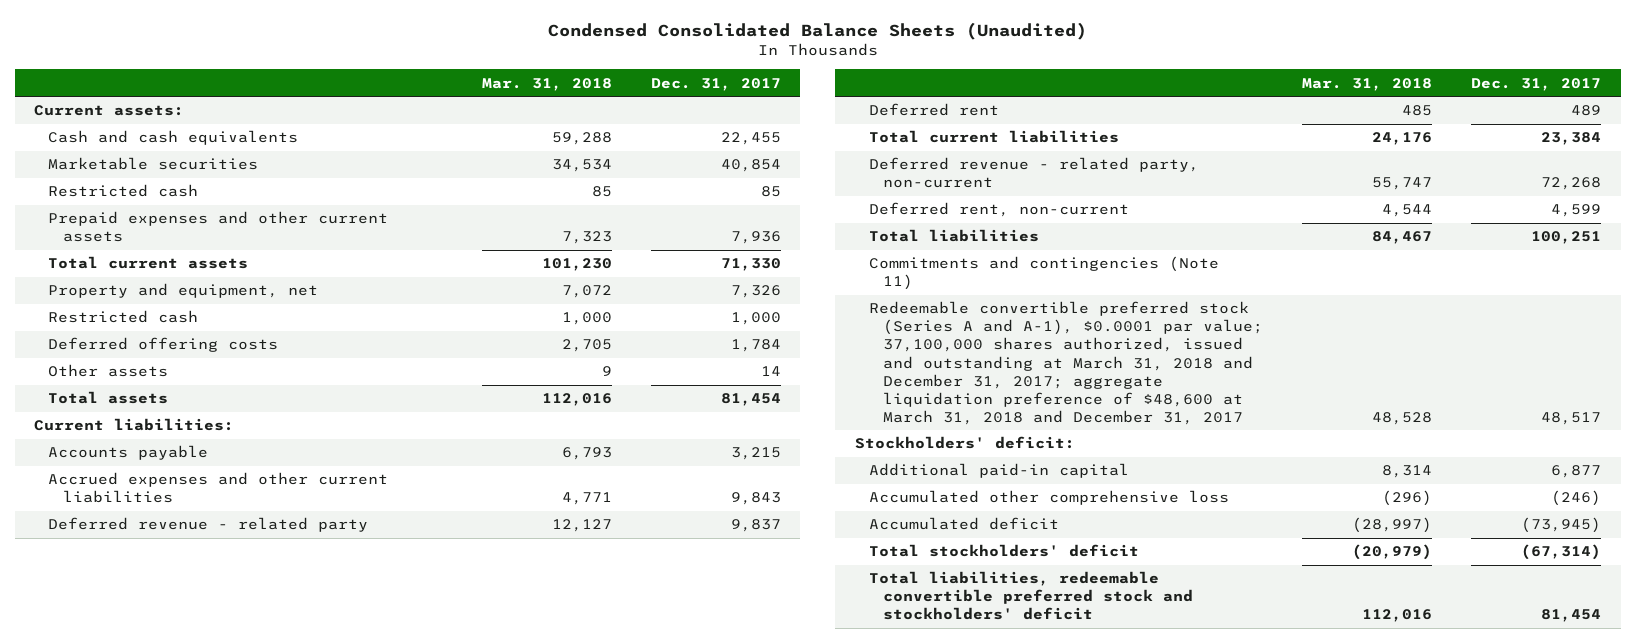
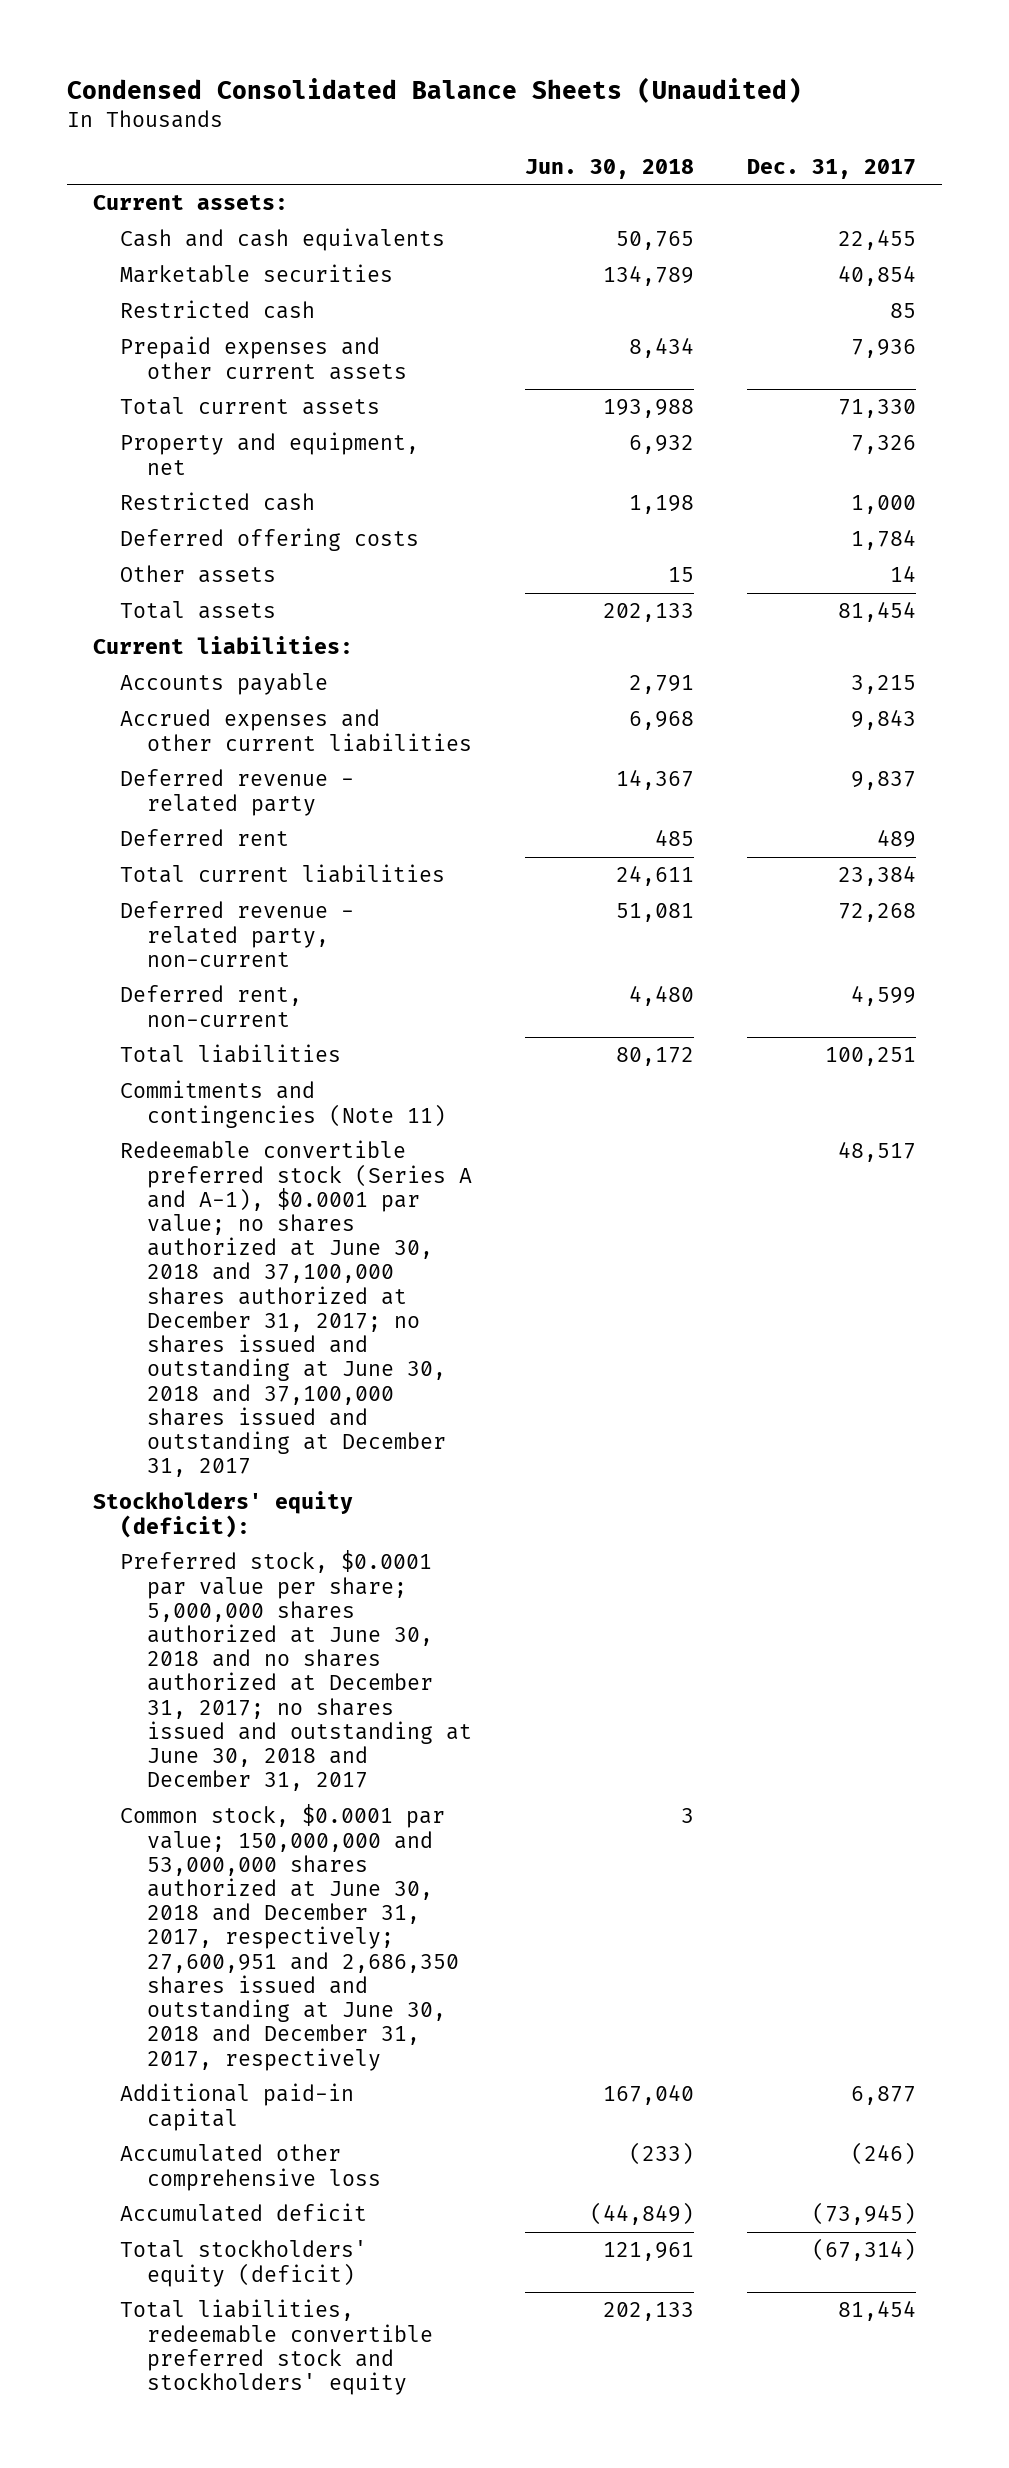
- | Mar. 31, 2018 | Dec. 31, 2017
+ | Jun. 30, 2018 | Dec. 31, 2017
- Redeemable convertible preferred stock (Series A and A-1), $0.0001 par value; 37,100,000 shares authorized, issued and outstanding at March 31, 2018 and December 31, 2017; aggregate liquidation preference of $48,600 at March 31, 2018 and December 31, 2017 | 48,528 | 48,517
- Stockholders' deficit:
+ Redeemable convertible preferred stock (Series A and A-1), $0.0001 par value; no shares authorized at June 30, 2018 and 37,100,000 shares authorized at December 31, 2017; no shares issued and outstanding at June 30, 2018 and 37,100,000 shares issued and outstanding at December 31, 2017 | | 48,517
+ Stockholders' equity (deficit):
+ Preferred stock, $0.0001 par value per share; 5,000,000 shares authorized at June 30, 2018 and no shares authorized at December 31, 2017; no shares issued and outstanding at June 30, 2018 and December 31, 2017
+ Common stock, $0.0001 par value; 150,000,000 and 53,000,000 shares authorized at June 30, 2018 and December 31, 2017, respectively; 27,600,951 and 2,686,350 shares issued and outstanding at June 30, 2018 and December 31, 2017, respectively | 3 |
- Total stockholders' deficit | (20,979) | (67,314)
- Total liabilities, redeemable convertible preferred stock and stockholders' deficit | 112,016 | 81,454
+ Total stockholders' equity (deficit) | 121,961 | (67,314)
+ Total liabilities, redeemable convertible preferred stock and stockholders' equity | 202,133 | 81,454

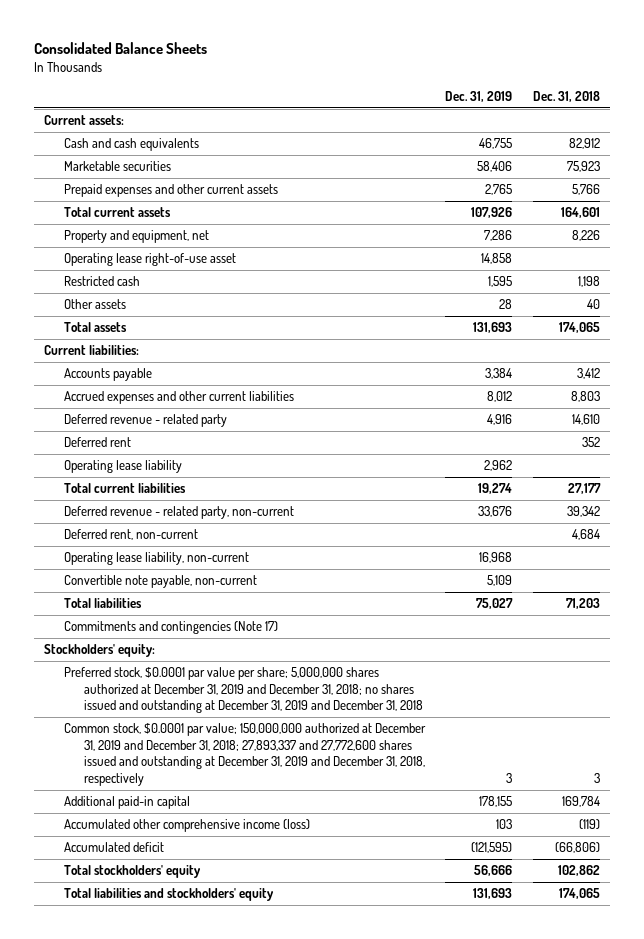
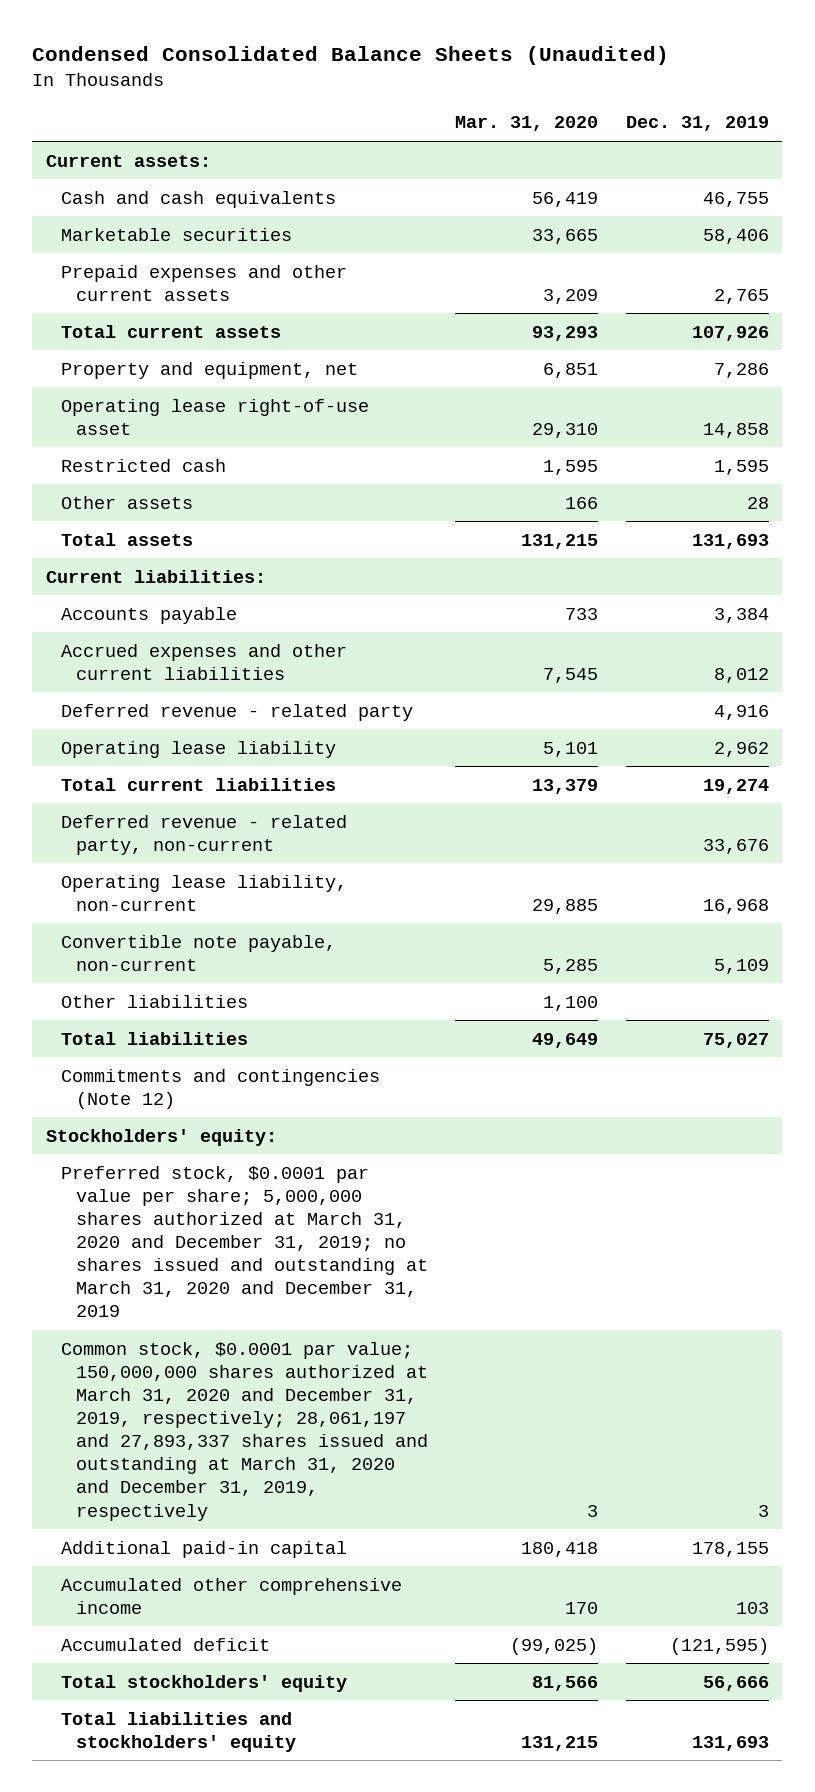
- Consolidated Balance Sheets
+ Condensed Consolidated Balance Sheets (Unaudited)
- | Dec. 31, 2019 | Dec. 31, 2018
+ | Mar. 31, 2020 | Dec. 31, 2019
- Deferred rent | | 352
- Deferred rent, non-current | | 4,684
+ Other liabilities | 1,100 |
- Commitments and contingencies (Note 17)
+ Commitments and contingencies (Note 12)
- Preferred stock, $0.0001 par value per share; 5,000,000 shares authorized at December 31, 2019 and December 31, 2018; no shares issued and outstanding at December 31, 2019 and December 31, 2018
- Common stock, $0.0001 par value; 150,000,000 authorized at December 31, 2019 and December 31, 2018; 27,893,337 and 27,772,600 shares issued and outstanding at December 31, 2019 and December 31, 2018, respectively | 3 | 3
+ Preferred stock, $0.0001 par value per share; 5,000,000 shares authorized at March 31, 2020 and December 31, 2019; no shares issued and outstanding at March 31, 2020 and December 31, 2019
+ Common stock, $0.0001 par value; 150,000,000 shares authorized at March 31, 2020 and December 31, 2019, respectively; 28,061,197 and 27,893,337 shares issued and outstanding at March 31, 2020 and December 31, 2019, respectively | 3 | 3
- Accumulated other comprehensive income (loss) | 103 | (119)
+ Accumulated other comprehensive income | 170 | 103

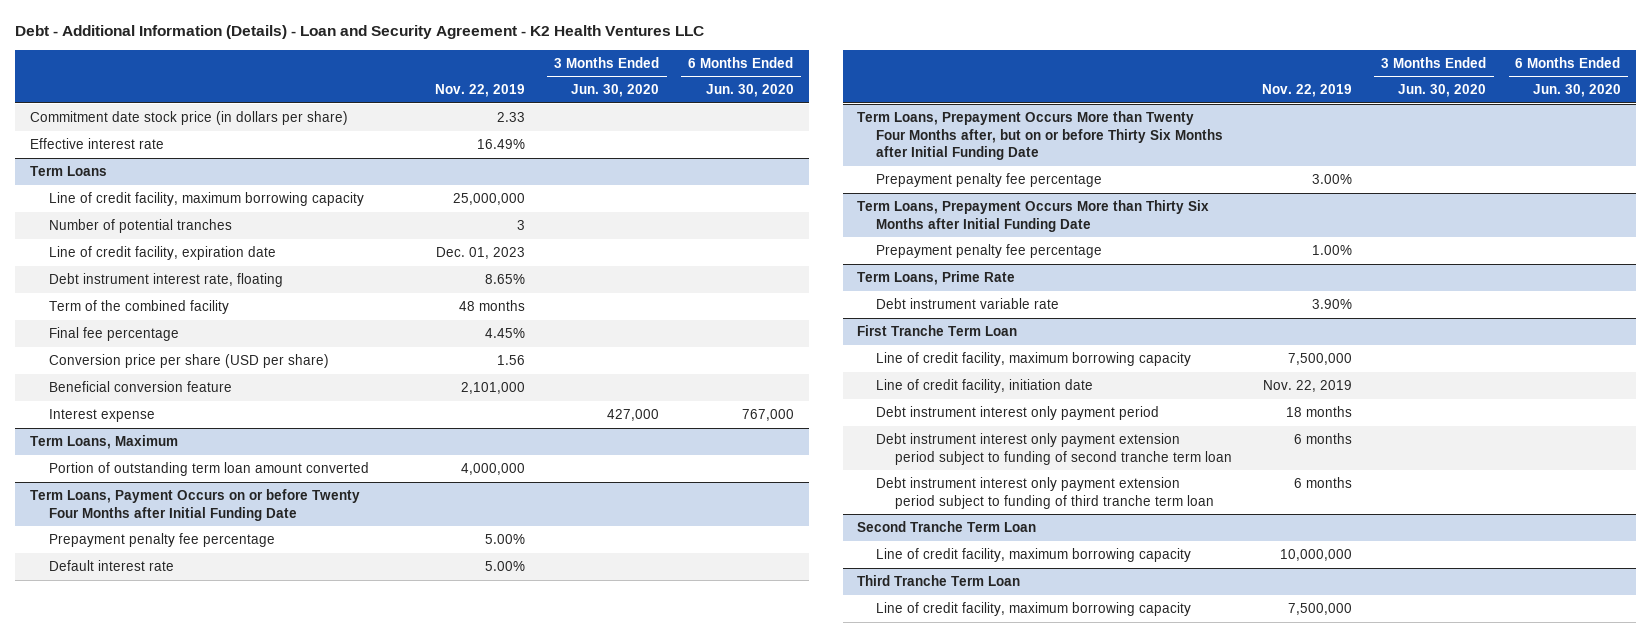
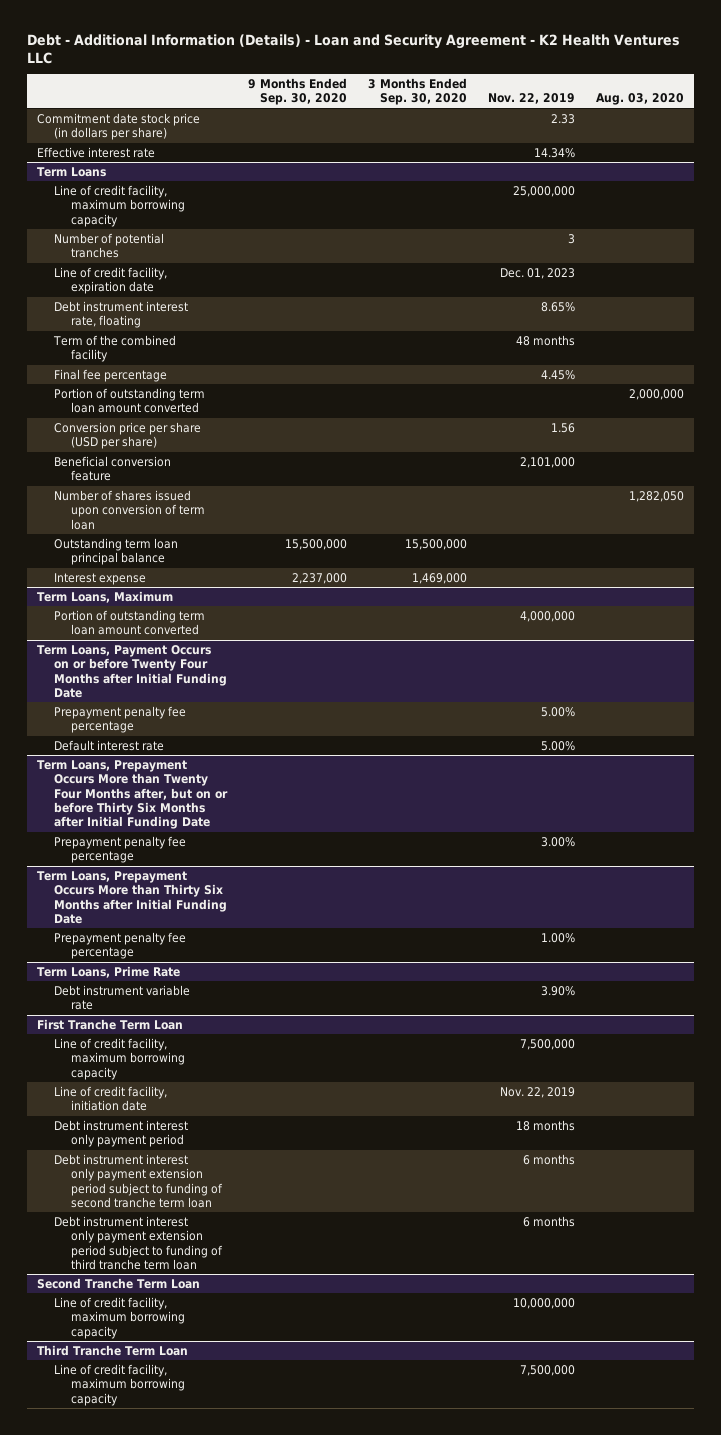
- | Nov. 22, 2019 | 3 Months Ended Jun. 30, 2020 | 6 Months Ended Jun. 30, 2020
+ | 9 Months Ended Sep. 30, 2020 | 3 Months Ended Sep. 30, 2020 | Nov. 22, 2019 | Aug. 03, 2020
- Effective interest rate | 16.49% | |
+ Effective interest rate | | | 14.34% |
@ Term Loans
+ Portion of outstanding term loan amount converted | | | | 2,000,000
+ Number of shares issued upon conversion of term loan | | | | 1,282,050
+ Outstanding term loan principal balance | 15,500,000 | 15,500,000 | |

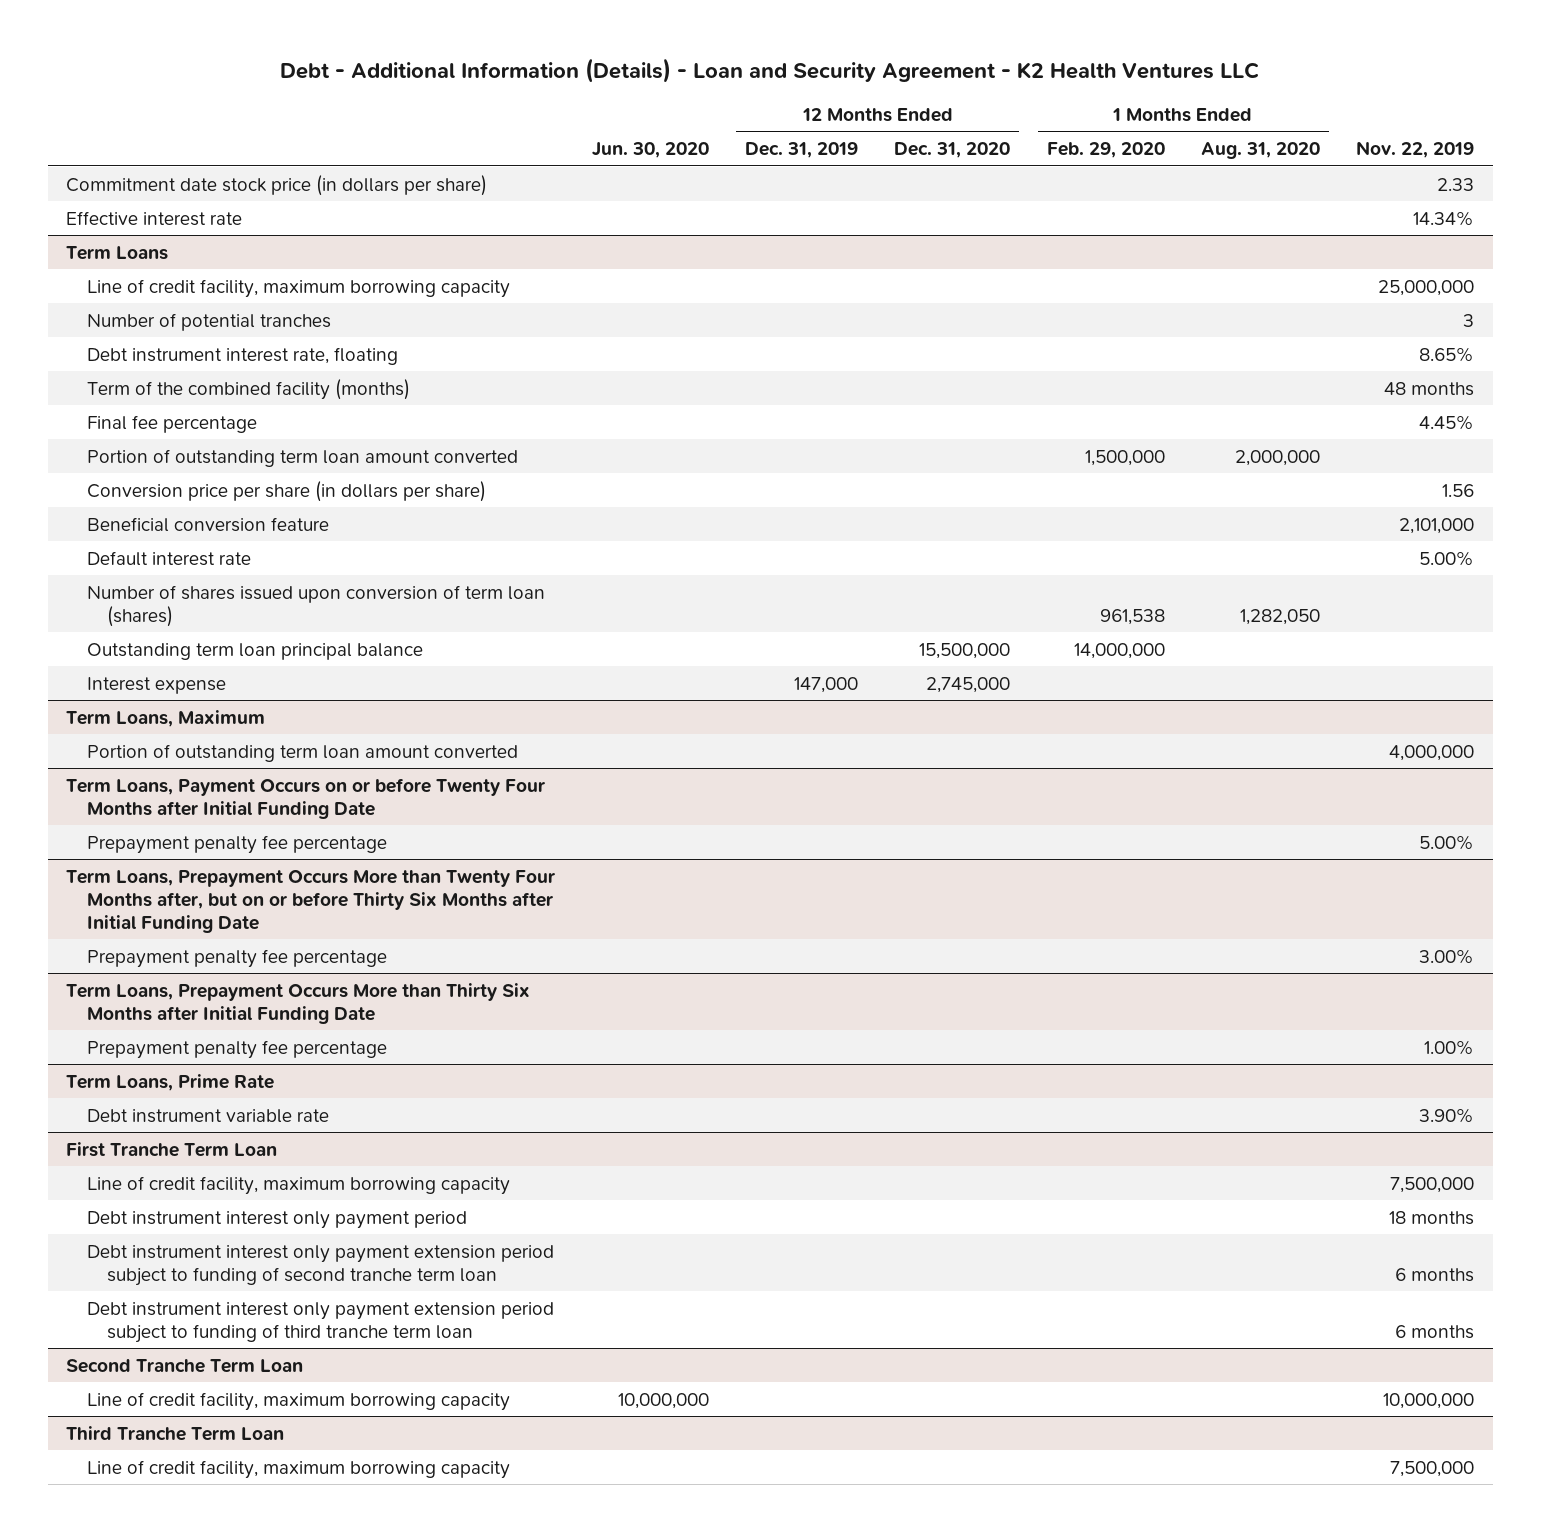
- | 9 Months Ended Sep. 30, 2020 | 3 Months Ended Sep. 30, 2020 | Nov. 22, 2019 | Aug. 03, 2020
+ | Jun. 30, 2020 | 12 Months Ended Dec. 31, 2019 | 12 Months Ended Dec. 31, 2020 | 1 Months Ended Feb. 29, 2020 | 1 Months Ended Aug. 31, 2020 | Nov. 22, 2019
@ Term Loans
- Line of credit facility, expiration date | | | Dec. 01, 2023 |
- Term of the combined facility | | | 48 months |
+ Term of the combined facility (months) | | | | | | 48 months
- Conversion price per share (USD per share) | | | 1.56 |
+ Conversion price per share (in dollars per share) | | | | | | 1.56
- Number of shares issued upon conversion of term loan | | | | 1,282,050
+ Default interest rate | | | | | | 5.00%
+ Number of shares issued upon conversion of term loan (shares) | | | | 961,538 | 1,282,050 |
@ Term Loans, Payment Occurs on or before Twenty Four Months after Initial Funding Date
- Default interest rate | | | 5.00% |
@ First Tranche Term Loan
- Line of credit facility, initiation date | | | Nov. 22, 2019 |

